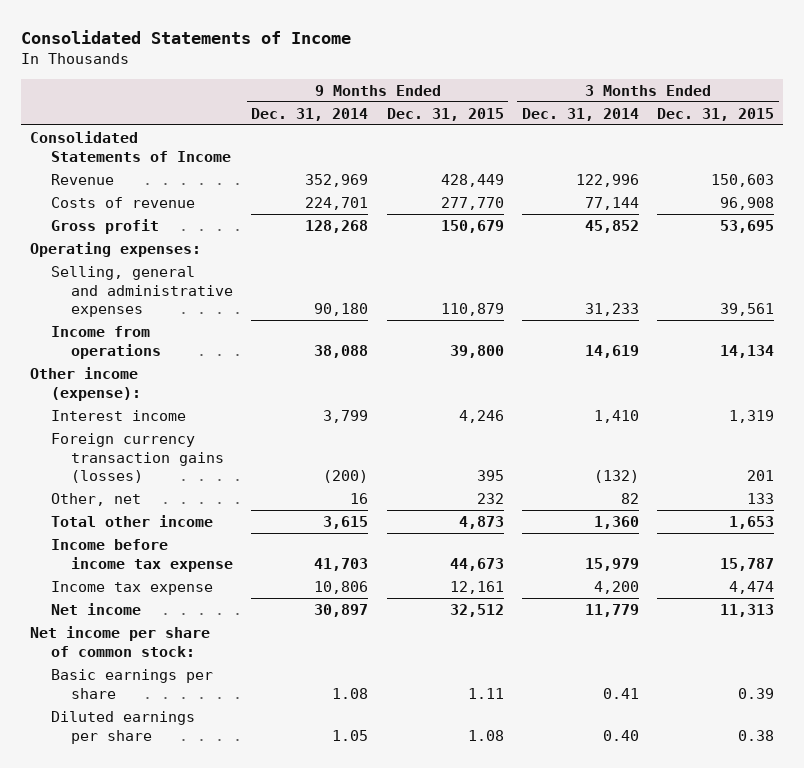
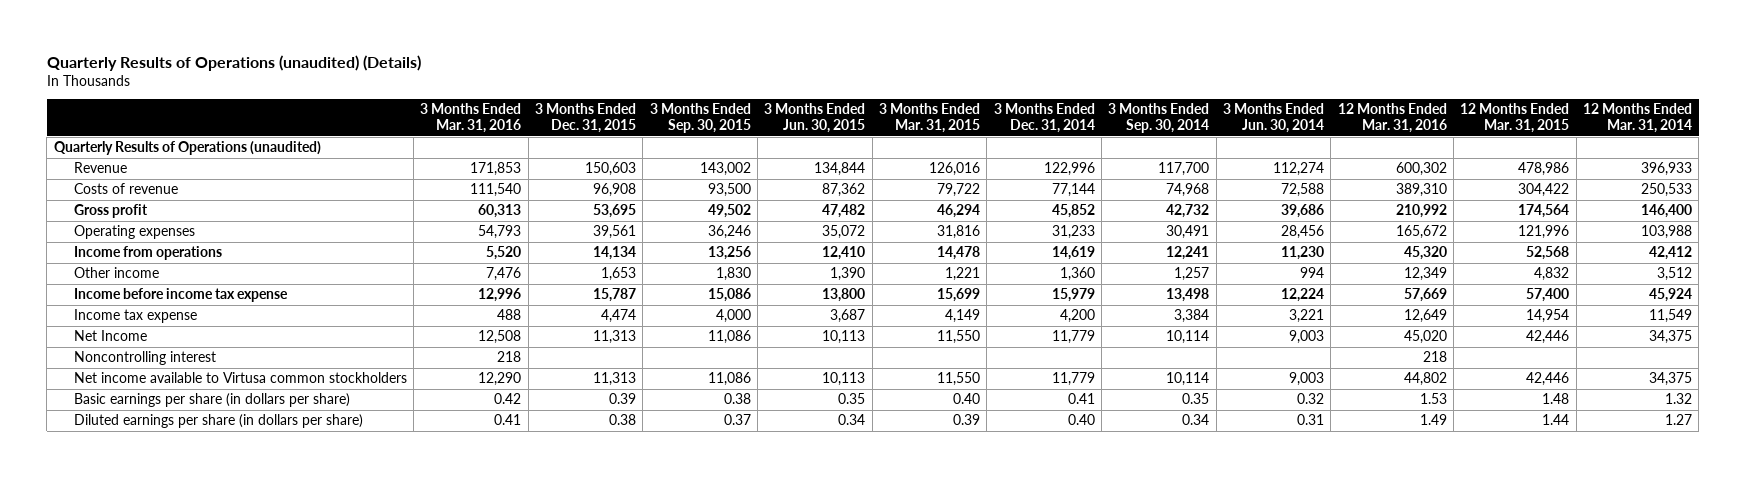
- Consolidated Statements of Income
+ Quarterly Results of Operations (unaudited) (Details)
- | 9 Months Ended Dec. 31, 2014 | 9 Months Ended Dec. 31, 2015 | 3 Months Ended Dec. 31, 2014 | 3 Months Ended Dec. 31, 2015
+ | 3 Months Ended Mar. 31, 2016 | 3 Months Ended Dec. 31, 2015 | 3 Months Ended Sep. 30, 2015 | 3 Months Ended Jun. 30, 2015 | 3 Months Ended Mar. 31, 2015 | 3 Months Ended Dec. 31, 2014 | 3 Months Ended Sep. 30, 2014 | 3 Months Ended Jun. 30, 2014 | 12 Months Ended Mar. 31, 2016 | 12 Months Ended Mar. 31, 2015 | 12 Months Ended Mar. 31, 2014
- Consolidated Statements of Income
+ Quarterly Results of Operations (unaudited)
- Operating expenses:
- Selling, general and administrative expenses | 90,180 | 110,879 | 31,233 | 39,561
+ Operating expenses | 54,793 | 39,561 | 36,246 | 35,072 | 31,816 | 31,233 | 30,491 | 28,456 | 165,672 | 121,996 | 103,988
- Other income (expense):
- Interest income | 3,799 | 4,246 | 1,410 | 1,319
- Foreign currency transaction gains (losses) | (200) | 395 | (132) | 201
- Other, net | 16 | 232 | 82 | 133
- Total other income | 3,615 | 4,873 | 1,360 | 1,653
+ Other income | 7,476 | 1,653 | 1,830 | 1,390 | 1,221 | 1,360 | 1,257 | 994 | 12,349 | 4,832 | 3,512
- Net income | 30,897 | 32,512 | 11,779 | 11,313
- Net income per share of common stock:
- Basic earnings per share | 1.08 | 1.11 | 0.41 | 0.39
- Diluted earnings per share | 1.05 | 1.08 | 0.40 | 0.38
+ Net Income | 12,508 | 11,313 | 11,086 | 10,113 | 11,550 | 11,779 | 10,114 | 9,003 | 45,020 | 42,446 | 34,375
+ Noncontrolling interest | 218 | | | | | | | | 218 | |
+ Net income available to Virtusa common stockholders | 12,290 | 11,313 | 11,086 | 10,113 | 11,550 | 11,779 | 10,114 | 9,003 | 44,802 | 42,446 | 34,375
+ Basic earnings per share (in dollars per share) | 0.42 | 0.39 | 0.38 | 0.35 | 0.40 | 0.41 | 0.35 | 0.32 | 1.53 | 1.48 | 1.32
+ Diluted earnings per share (in dollars per share) | 0.41 | 0.38 | 0.37 | 0.34 | 0.39 | 0.40 | 0.34 | 0.31 | 1.49 | 1.44 | 1.27

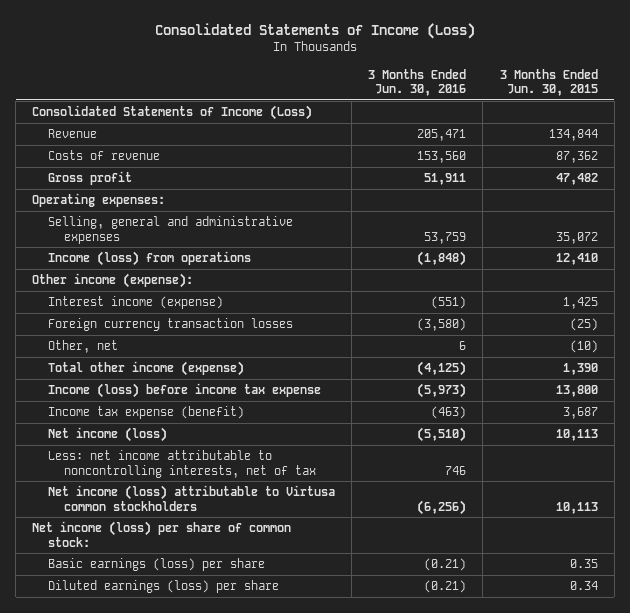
- Quarterly Results of Operations (unaudited) (Details)
+ Consolidated Statements of Income (Loss)
- | 3 Months Ended Mar. 31, 2016 | 3 Months Ended Dec. 31, 2015 | 3 Months Ended Sep. 30, 2015 | 3 Months Ended Jun. 30, 2015 | 3 Months Ended Mar. 31, 2015 | 3 Months Ended Dec. 31, 2014 | 3 Months Ended Sep. 30, 2014 | 3 Months Ended Jun. 30, 2014 | 12 Months Ended Mar. 31, 2016 | 12 Months Ended Mar. 31, 2015 | 12 Months Ended Mar. 31, 2014
+ | 3 Months Ended Jun. 30, 2016 | 3 Months Ended Jun. 30, 2015
- Quarterly Results of Operations (unaudited)
+ Consolidated Statements of Income (Loss)
- Operating expenses | 54,793 | 39,561 | 36,246 | 35,072 | 31,816 | 31,233 | 30,491 | 28,456 | 165,672 | 121,996 | 103,988
- Income from operations | 5,520 | 14,134 | 13,256 | 12,410 | 14,478 | 14,619 | 12,241 | 11,230 | 45,320 | 52,568 | 42,412
- Other income | 7,476 | 1,653 | 1,830 | 1,390 | 1,221 | 1,360 | 1,257 | 994 | 12,349 | 4,832 | 3,512
- Income before income tax expense | 12,996 | 15,787 | 15,086 | 13,800 | 15,699 | 15,979 | 13,498 | 12,224 | 57,669 | 57,400 | 45,924
- Income tax expense | 488 | 4,474 | 4,000 | 3,687 | 4,149 | 4,200 | 3,384 | 3,221 | 12,649 | 14,954 | 11,549
- Net Income | 12,508 | 11,313 | 11,086 | 10,113 | 11,550 | 11,779 | 10,114 | 9,003 | 45,020 | 42,446 | 34,375
- Noncontrolling interest | 218 | | | | | | | | 218 | |
- Net income available to Virtusa common stockholders | 12,290 | 11,313 | 11,086 | 10,113 | 11,550 | 11,779 | 10,114 | 9,003 | 44,802 | 42,446 | 34,375
- Basic earnings per share (in dollars per share) | 0.42 | 0.39 | 0.38 | 0.35 | 0.40 | 0.41 | 0.35 | 0.32 | 1.53 | 1.48 | 1.32
- Diluted earnings per share (in dollars per share) | 0.41 | 0.38 | 0.37 | 0.34 | 0.39 | 0.40 | 0.34 | 0.31 | 1.49 | 1.44 | 1.27
+ Operating expenses:
+ Selling, general and administrative expenses | 53,759 | 35,072
+ Income (loss) from operations | (1,848) | 12,410
+ Other income (expense):
+ Interest income (expense) | (551) | 1,425
+ Foreign currency transaction losses | (3,580) | (25)
+ Other, net | 6 | (10)
+ Total other income (expense) | (4,125) | 1,390
+ Income (loss) before income tax expense | (5,973) | 13,800
+ Income tax expense (benefit) | (463) | 3,687
+ Net income (loss) | (5,510) | 10,113
+ Less: net income attributable to noncontrolling interests, net of tax | 746 |
+ Net income (loss) attributable to Virtusa common stockholders | (6,256) | 10,113
+ Net income (loss) per share of common stock:
+ Basic earnings (loss) per share | (0.21) | 0.35
+ Diluted earnings (loss) per share | (0.21) | 0.34

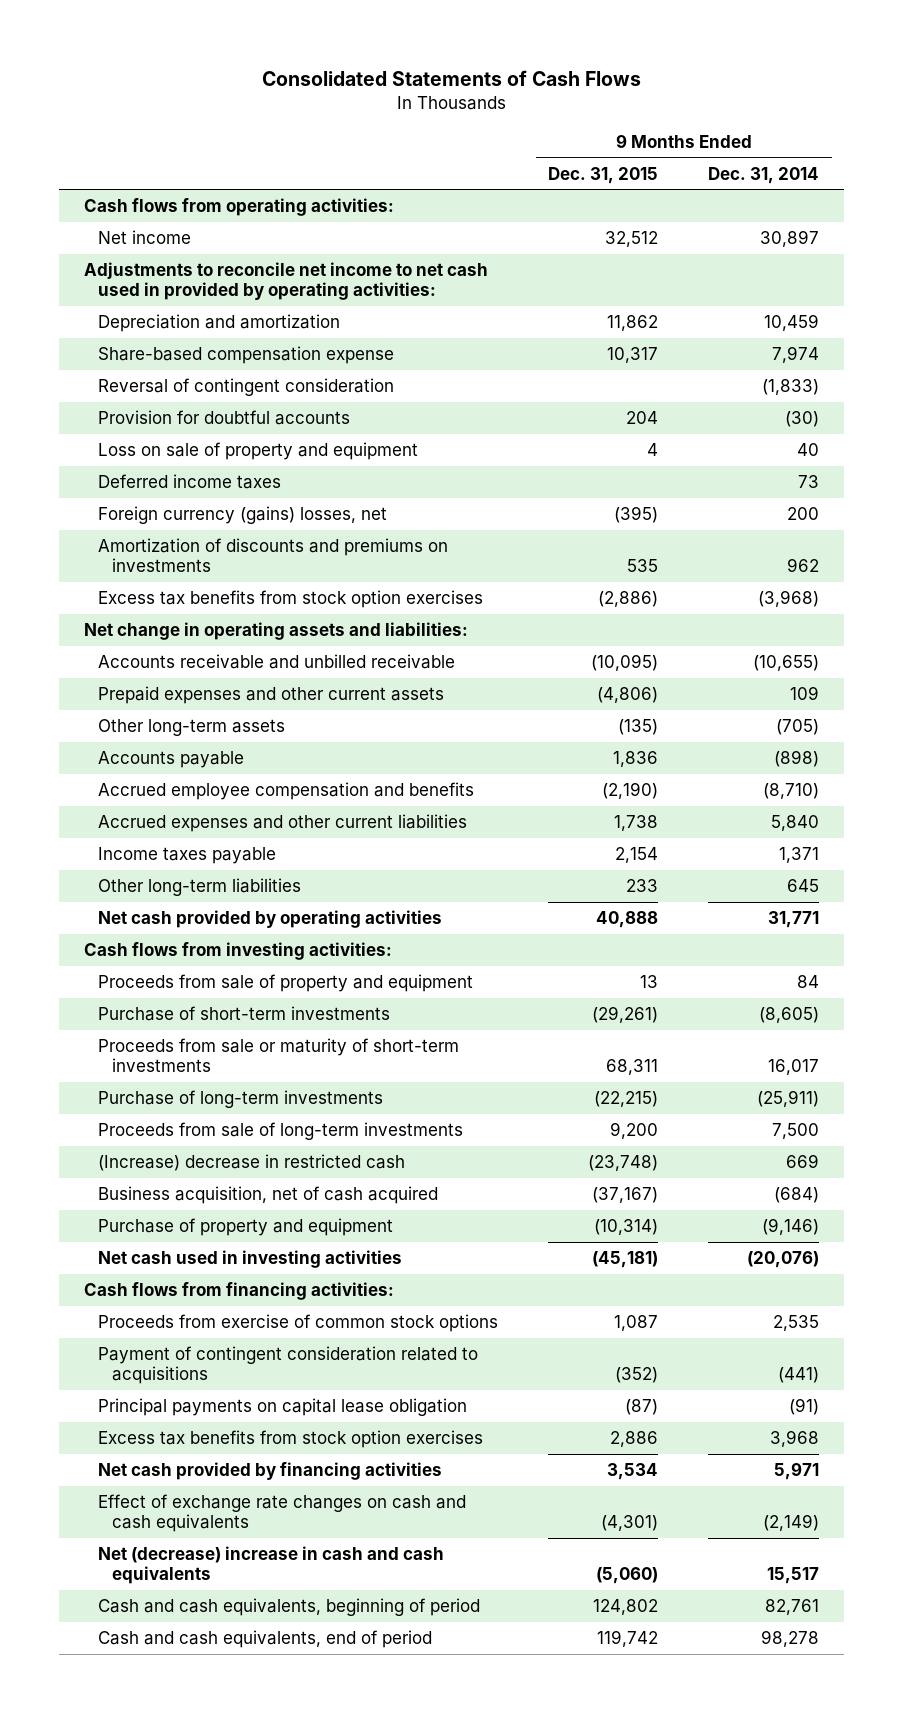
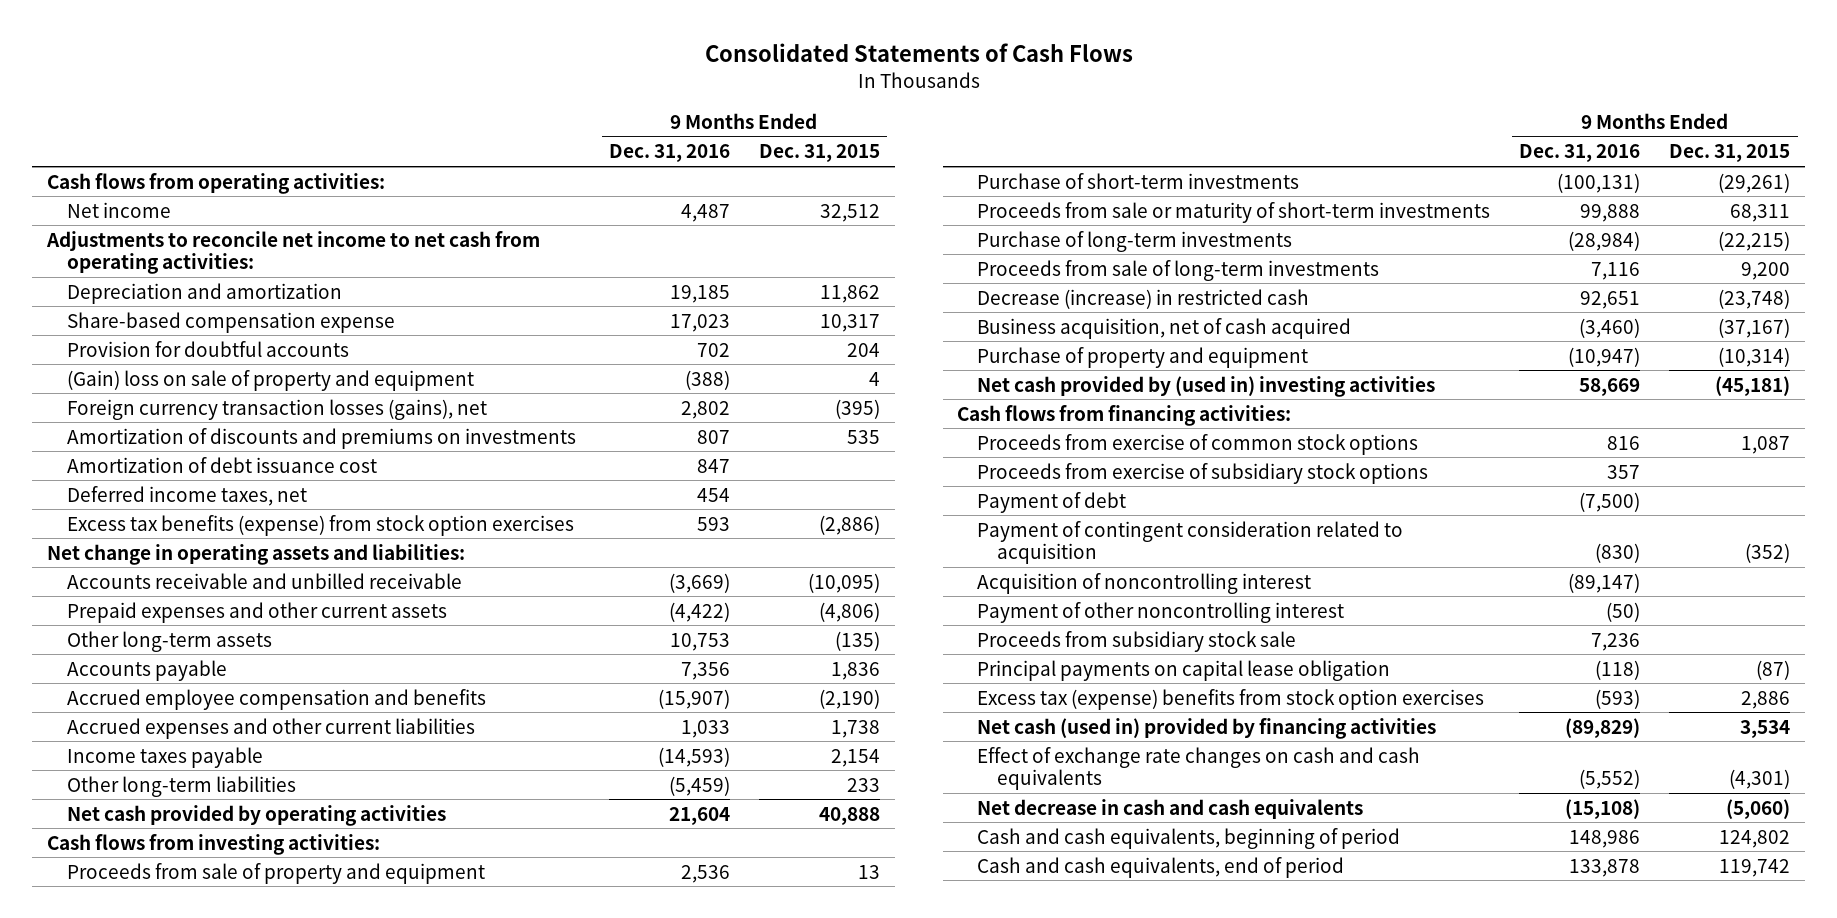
- | 9 Months Ended Dec. 31, 2015 | 9 Months Ended Dec. 31, 2014
+ | 9 Months Ended Dec. 31, 2016 | 9 Months Ended Dec. 31, 2015
- Adjustments to reconcile net income to net cash used in provided by operating activities:
+ Adjustments to reconcile net income to net cash from operating activities:
- Reversal of contingent consideration | | (1,833)
- Loss on sale of property and equipment | 4 | 40
- Deferred income taxes | | 73
- Foreign currency (gains) losses, net | (395) | 200
+ (Gain) loss on sale of property and equipment | (388) | 4
+ Foreign currency transaction losses (gains), net | 2,802 | (395)
- Excess tax benefits from stock option exercises | (2,886) | (3,968)
+ Amortization of debt issuance cost | 847 |
+ Deferred income taxes, net | 454 |
+ Excess tax benefits (expense) from stock option exercises | 593 | (2,886)
- (Increase) decrease in restricted cash | (23,748) | 669
+ Decrease (increase) in restricted cash | 92,651 | (23,748)
- Net cash used in investing activities | (45,181) | (20,076)
+ Net cash provided by (used in) investing activities | 58,669 | (45,181)
- Payment of contingent consideration related to acquisitions | (352) | (441)
+ Proceeds from exercise of subsidiary stock options | 357 |
+ Payment of debt | (7,500) |
+ Payment of contingent consideration related to acquisition | (830) | (352)
+ Acquisition of noncontrolling interest | (89,147) |
+ Payment of other noncontrolling interest | (50) |
+ Proceeds from subsidiary stock sale | 7,236 |
- Excess tax benefits from stock option exercises | 2,886 | 3,968
- Net cash provided by financing activities | 3,534 | 5,971
+ Excess tax (expense) benefits from stock option exercises | (593) | 2,886
+ Net cash (used in) provided by financing activities | (89,829) | 3,534
- Net (decrease) increase in cash and cash equivalents | (5,060) | 15,517
+ Net decrease in cash and cash equivalents | (15,108) | (5,060)

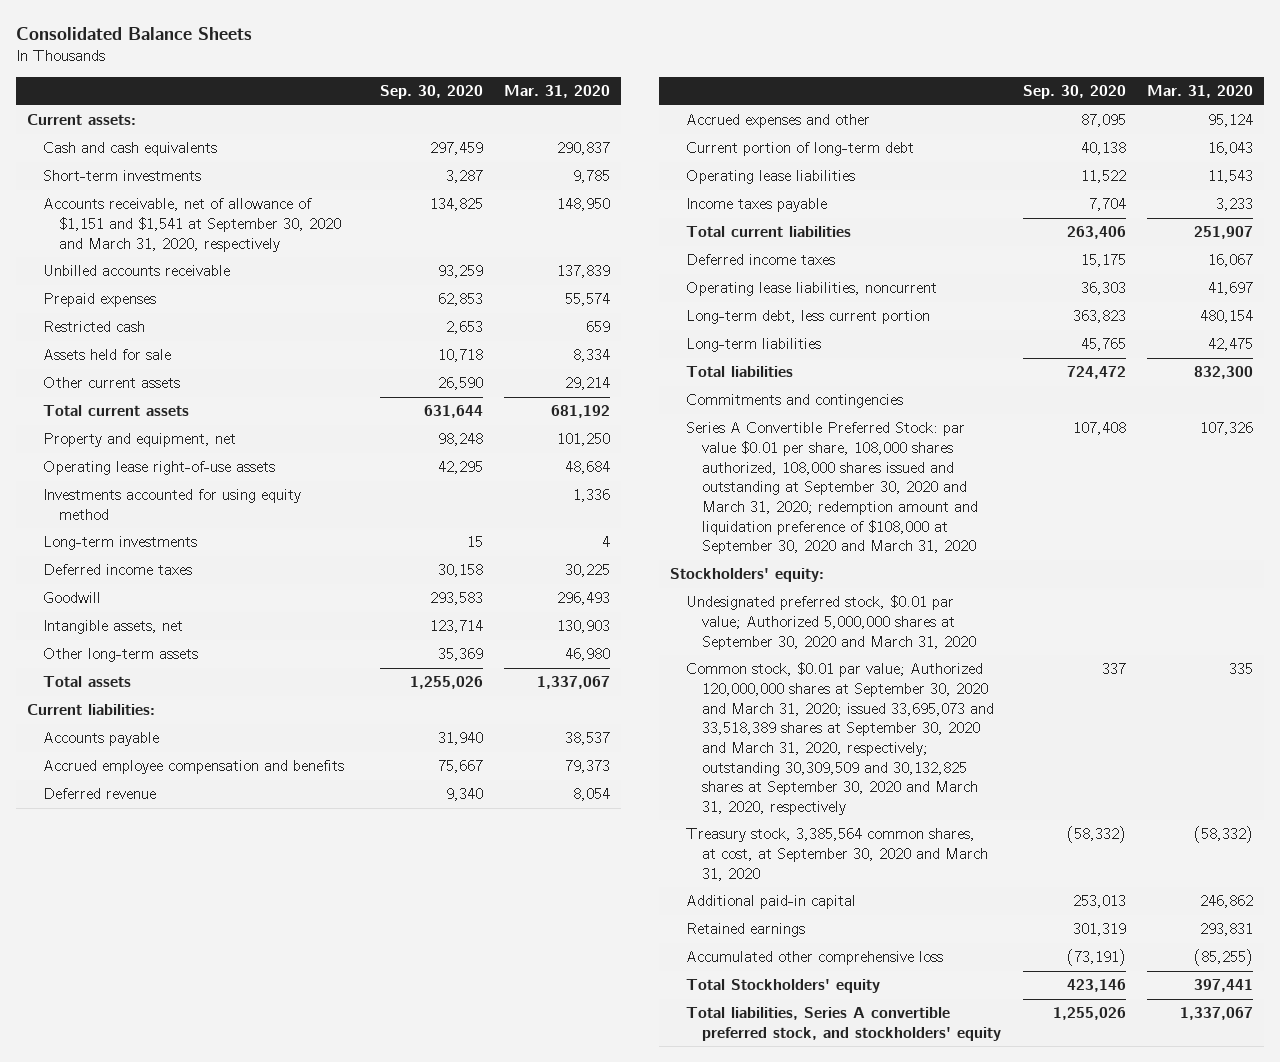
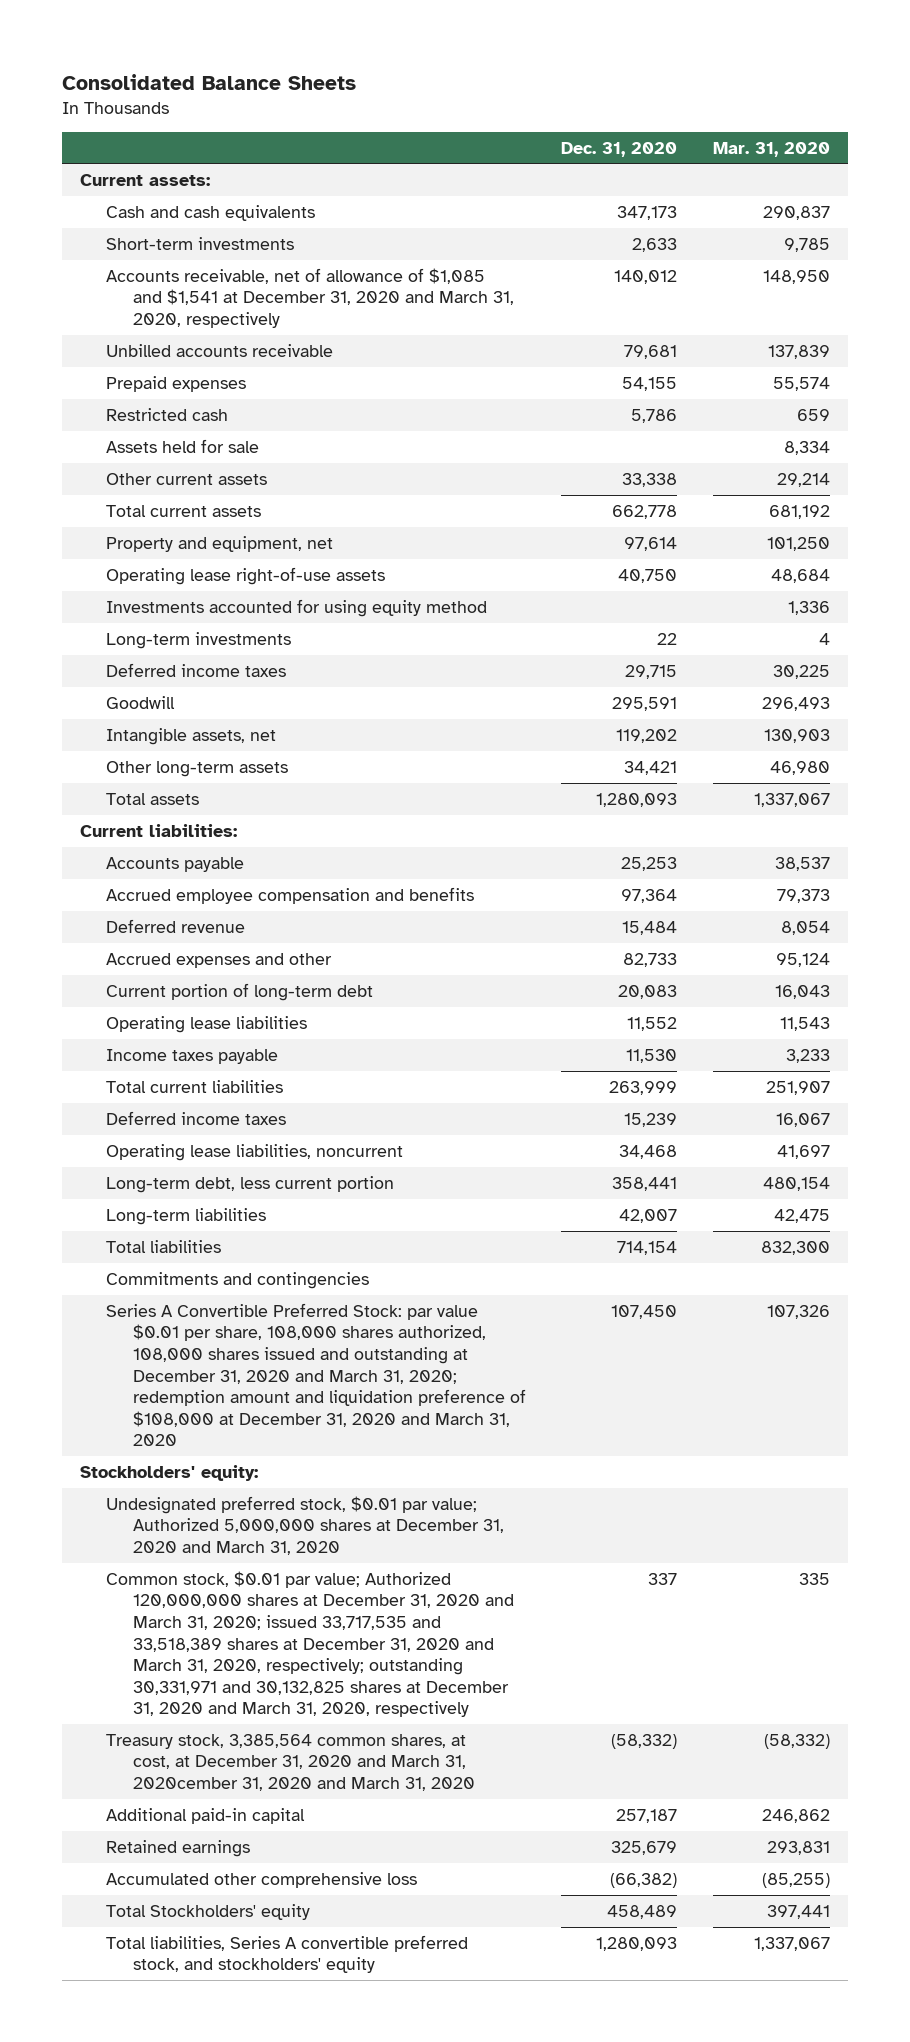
- | Sep. 30, 2020 | Mar. 31, 2020
+ | Dec. 31, 2020 | Mar. 31, 2020
- Accounts receivable, net of allowance of $1,151 and $1,541 at September 30, 2020 and March 31, 2020, respectively | 134,825 | 148,950
+ Accounts receivable, net of allowance of $1,085 and $1,541 at December 31, 2020 and March 31, 2020, respectively | 140,012 | 148,950
- Series A Convertible Preferred Stock: par value $0.01 per share, 108,000 shares authorized, 108,000 shares issued and outstanding at September 30, 2020 and March 31, 2020; redemption amount and liquidation preference of $108,000 at September 30, 2020 and March 31, 2020 | 107,408 | 107,326
+ Series A Convertible Preferred Stock: par value $0.01 per share, 108,000 shares authorized, 108,000 shares issued and outstanding at December 31, 2020 and March 31, 2020; redemption amount and liquidation preference of $108,000 at December 31, 2020 and March 31, 2020 | 107,450 | 107,326
- Undesignated preferred stock, $0.01 par value; Authorized 5,000,000 shares at September 30, 2020 and March 31, 2020
- Common stock, $0.01 par value; Authorized 120,000,000 shares at September 30, 2020 and March 31, 2020; issued 33,695,073 and 33,518,389 shares at September 30, 2020 and March 31, 2020, respectively; outstanding 30,309,509 and 30,132,825 shares at September 30, 2020 and March 31, 2020, respectively | 337 | 335
- Treasury stock, 3,385,564 common shares, at cost, at September 30, 2020 and March 31, 2020 | (58,332) | (58,332)
+ Undesignated preferred stock, $0.01 par value; Authorized 5,000,000 shares at December 31, 2020 and March 31, 2020
+ Common stock, $0.01 par value; Authorized 120,000,000 shares at December 31, 2020 and March 31, 2020; issued 33,717,535 and 33,518,389 shares at December 31, 2020 and March 31, 2020, respectively; outstanding 30,331,971 and 30,132,825 shares at December 31, 2020 and March 31, 2020, respectively | 337 | 335
+ Treasury stock, 3,385,564 common shares, at cost, at December 31, 2020 and March 31, 2020cember 31, 2020 and March 31, 2020 | (58,332) | (58,332)

